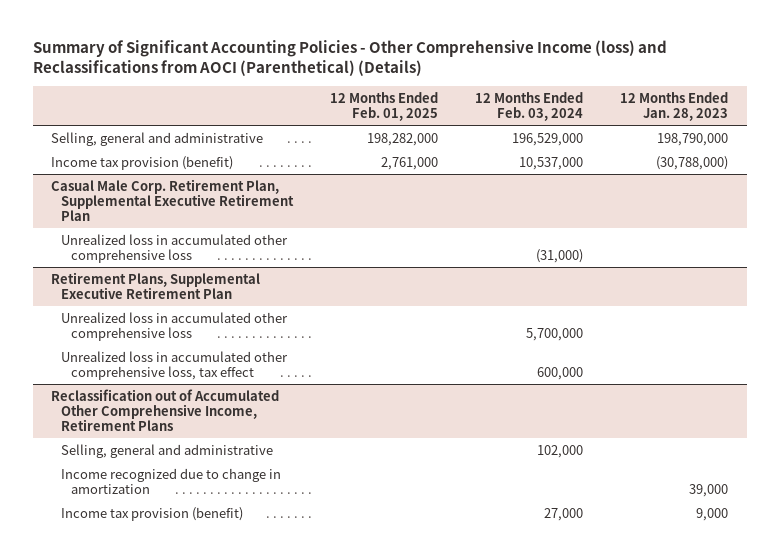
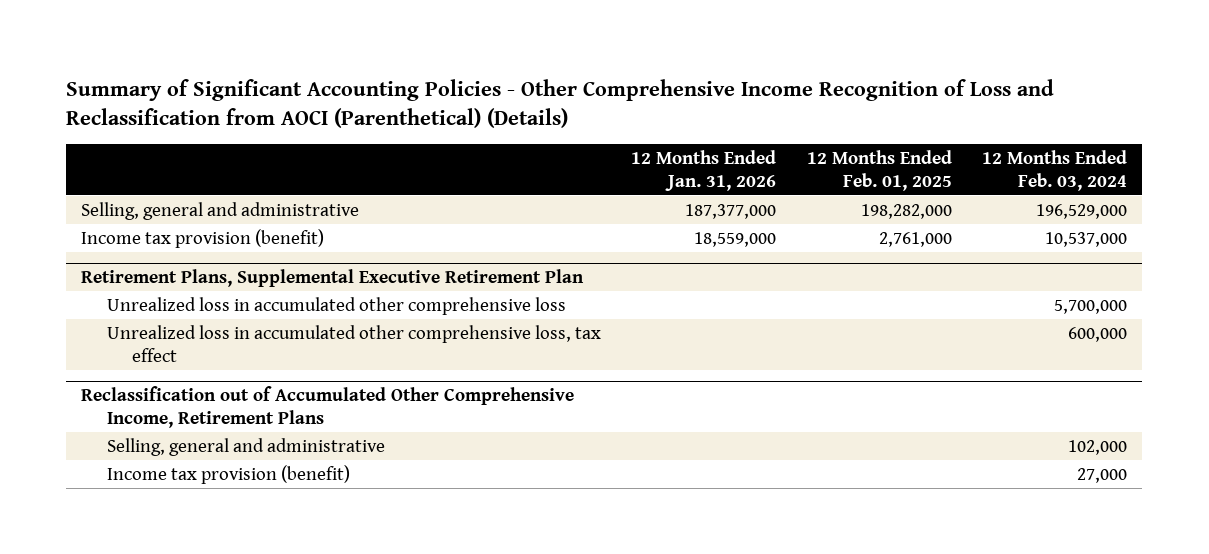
- Summary of Significant Accounting Policies - Other Comprehensive Income (loss) and Reclassifications from AOCI (Parenthetical) (Details)
+ Summary of Significant Accounting Policies - Other Comprehensive Income Recognition of Loss and Reclassification from AOCI (Parenthetical) (Details)
- | 12 Months Ended Feb. 01, 2025 | 12 Months Ended Feb. 03, 2024 | 12 Months Ended Jan. 28, 2023
+ | 12 Months Ended Jan. 31, 2026 | 12 Months Ended Feb. 01, 2025 | 12 Months Ended Feb. 03, 2024
- Casual Male Corp. Retirement Plan, Supplemental Executive Retirement Plan
- Unrealized loss in accumulated other comprehensive loss | | (31,000) |
@ Reclassification out of Accumulated Other Comprehensive Income, Retirement Plans
- Income recognized due to change in amortization | | | 39,000

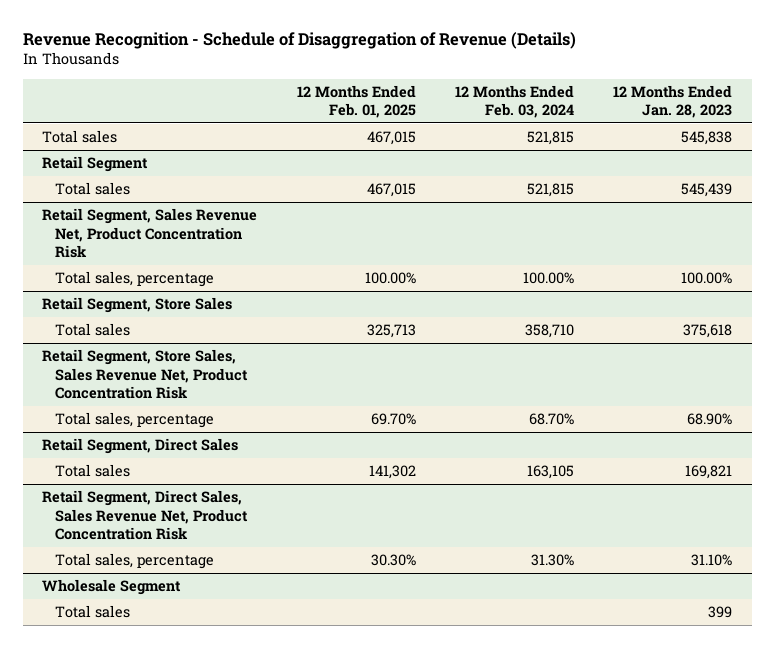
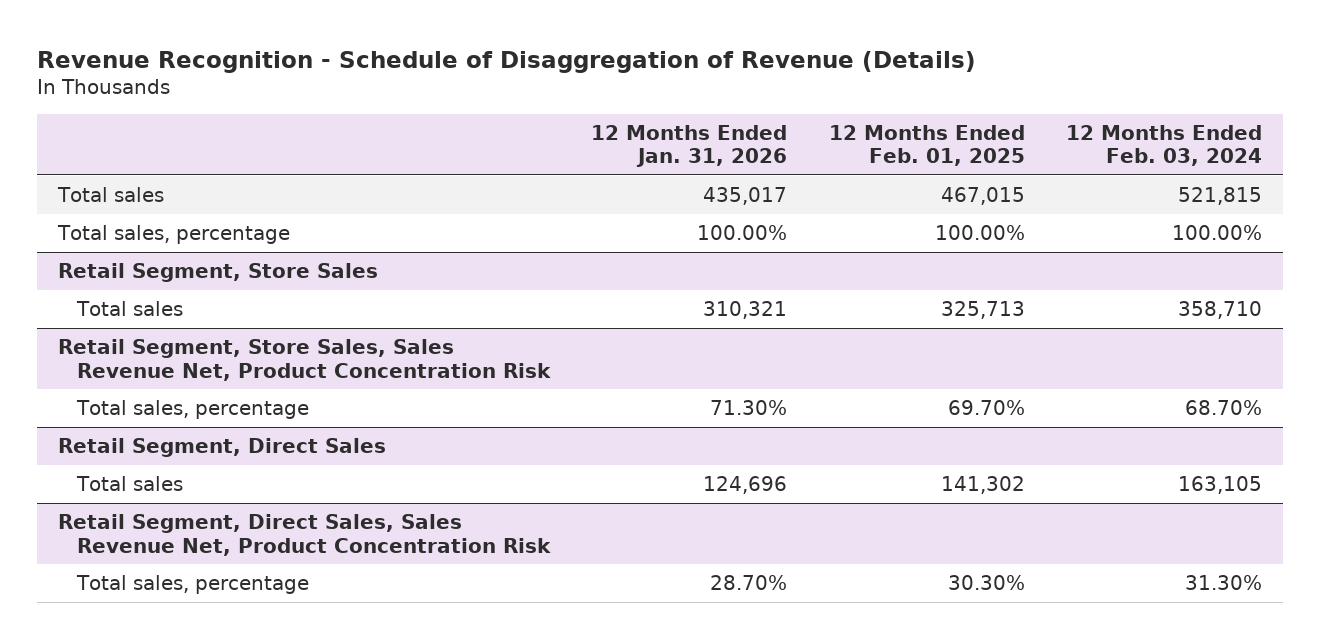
- | 12 Months Ended Feb. 01, 2025 | 12 Months Ended Feb. 03, 2024 | 12 Months Ended Jan. 28, 2023
+ | 12 Months Ended Jan. 31, 2026 | 12 Months Ended Feb. 01, 2025 | 12 Months Ended Feb. 03, 2024
- Retail Segment
- Total sales | 467,015 | 521,815 | 545,439
- Retail Segment, Sales Revenue Net, Product Concentration Risk
- Wholesale Segment
- Total sales | | | 399

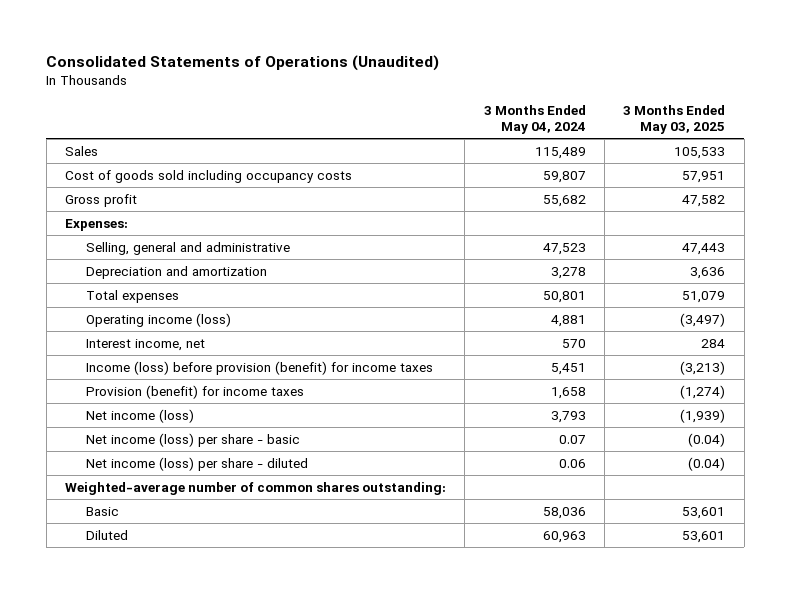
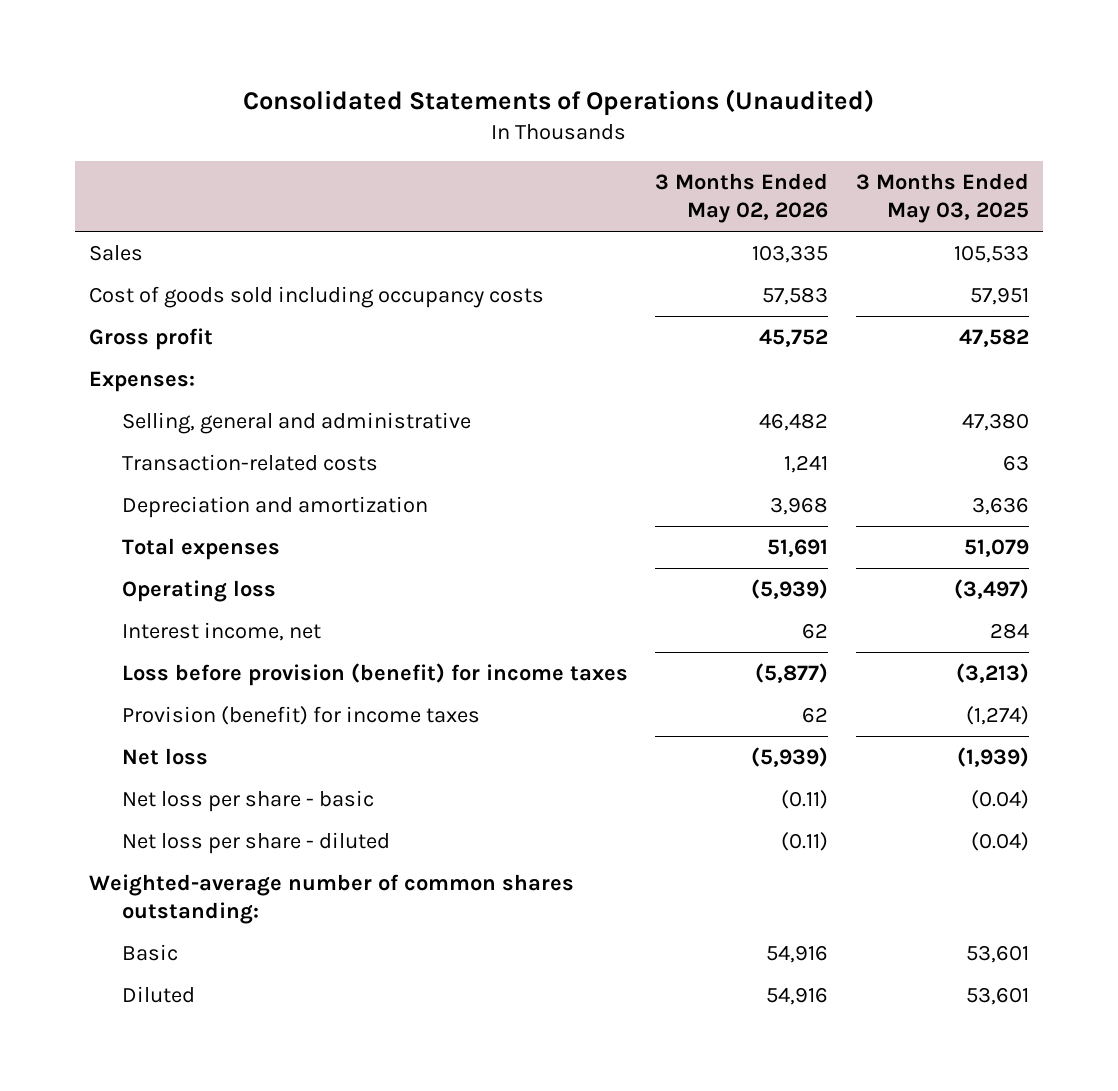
- | 3 Months Ended May 04, 2024 | 3 Months Ended May 03, 2025
+ | 3 Months Ended May 02, 2026 | 3 Months Ended May 03, 2025
- Selling, general and administrative | 47,523 | 47,443
+ Selling, general and administrative | 46,482 | 47,380
+ Transaction-related costs | 1,241 | 63
- Operating income (loss) | 4,881 | (3,497)
+ Operating loss | (5,939) | (3,497)
- Income (loss) before provision (benefit) for income taxes | 5,451 | (3,213)
+ Loss before provision (benefit) for income taxes | (5,877) | (3,213)
- Net income (loss) | 3,793 | (1,939)
- Net income (loss) per share - basic | 0.07 | (0.04)
- Net income (loss) per share - diluted | 0.06 | (0.04)
+ Net loss | (5,939) | (1,939)
+ Net loss per share - basic | (0.11) | (0.04)
+ Net loss per share - diluted | (0.11) | (0.04)

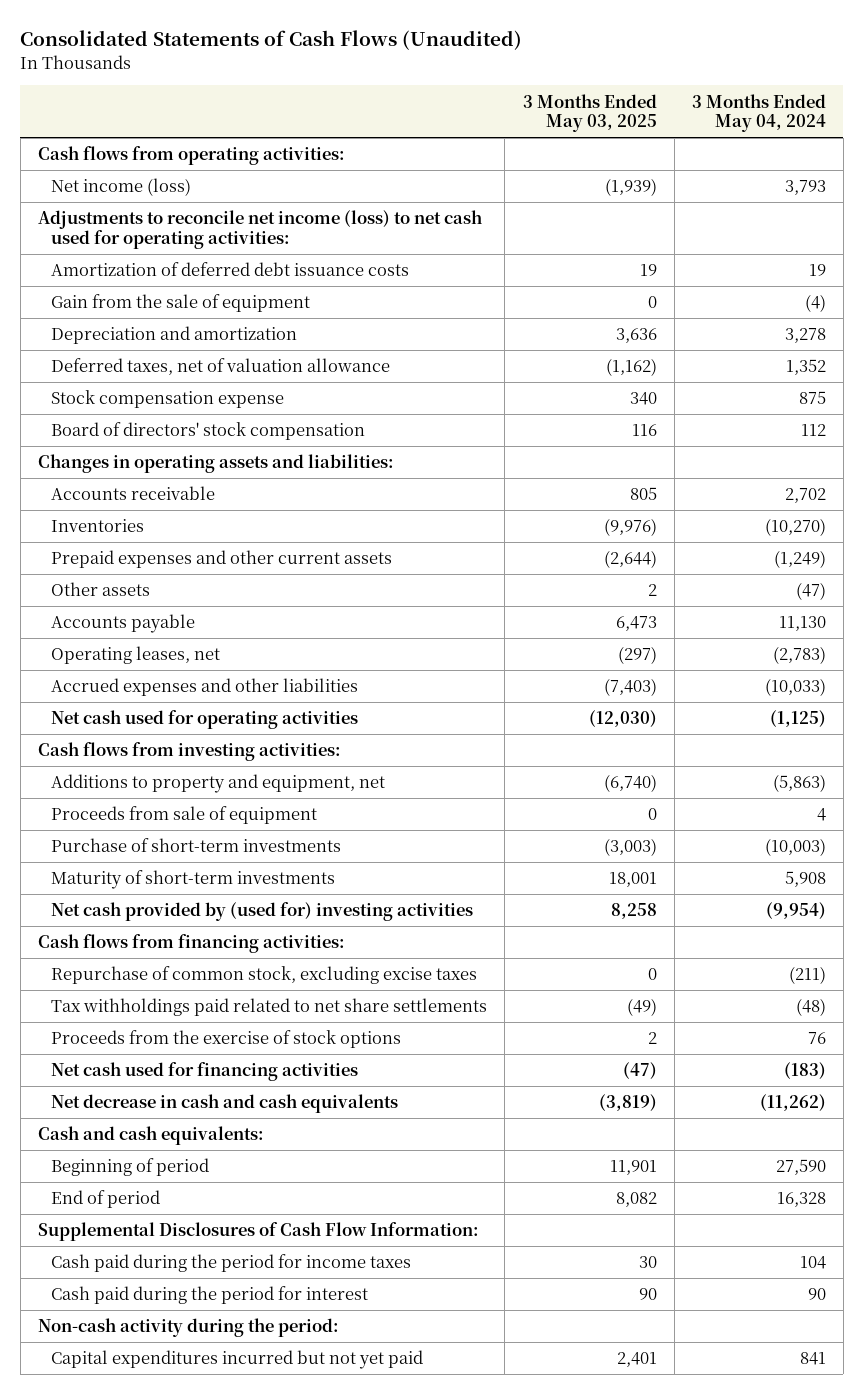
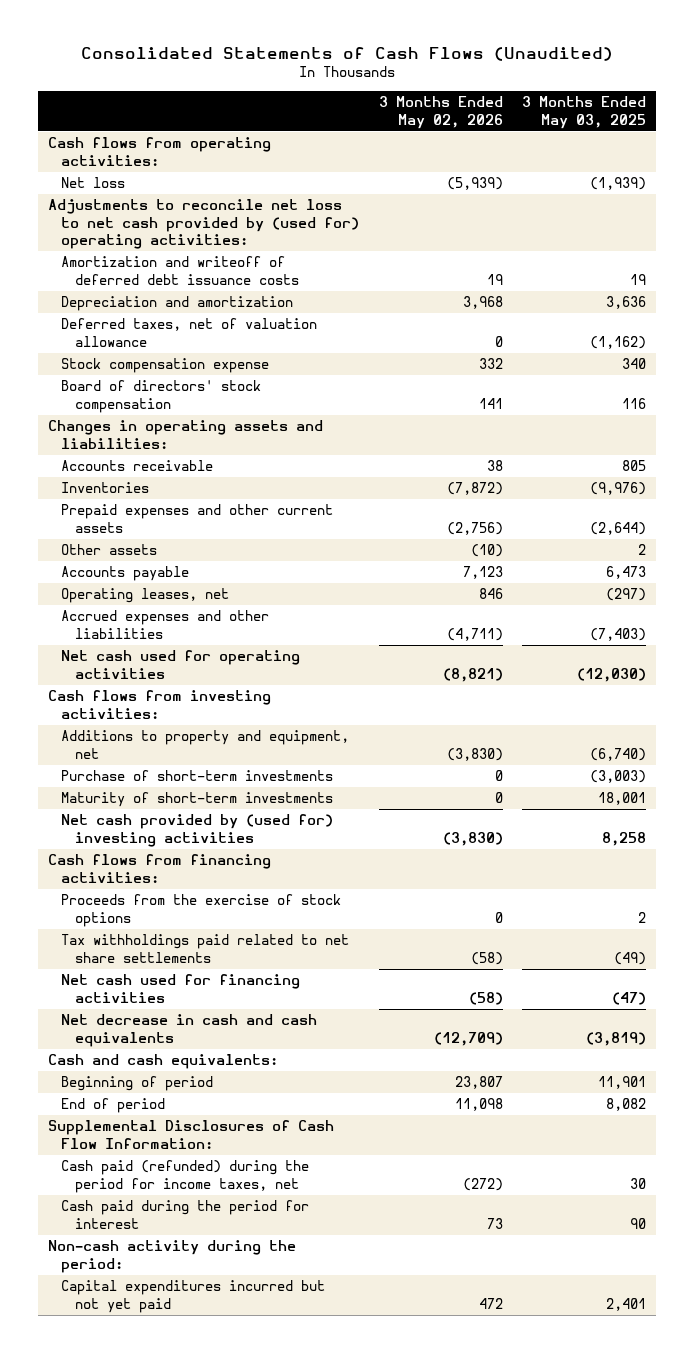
- | 3 Months Ended May 03, 2025 | 3 Months Ended May 04, 2024
+ | 3 Months Ended May 02, 2026 | 3 Months Ended May 03, 2025
- Net income (loss) | (1,939) | 3,793
- Adjustments to reconcile net income (loss) to net cash used for operating activities:
- Amortization of deferred debt issuance costs | 19 | 19
- Gain from the sale of equipment | 0 | (4)
+ Net loss | (5,939) | (1,939)
+ Adjustments to reconcile net loss to net cash provided by (used for) operating activities:
+ Amortization and writeoff of deferred debt issuance costs | 19 | 19
- Proceeds from sale of equipment | 0 | 4
- Repurchase of common stock, excluding excise taxes | 0 | (211)
moved down: Tax withholdings paid related to net share settlements | (58) | (49)
- Cash paid during the period for income taxes | 30 | 104
+ Cash paid (refunded) during the period for income taxes, net | (272) | 30

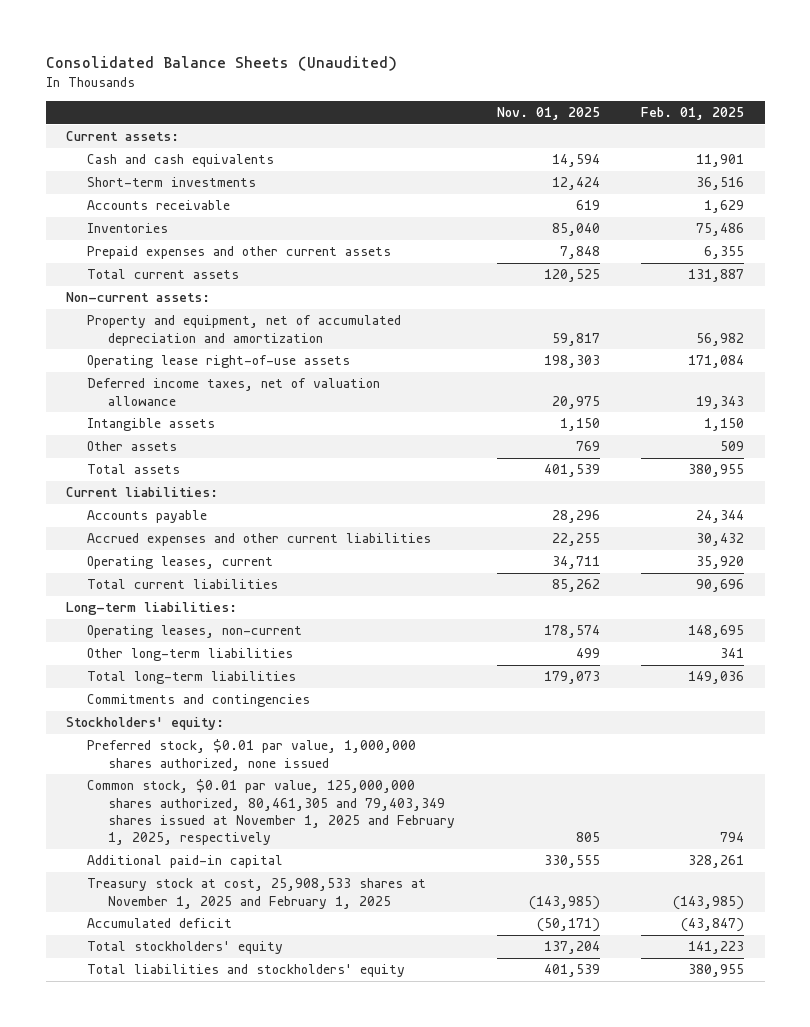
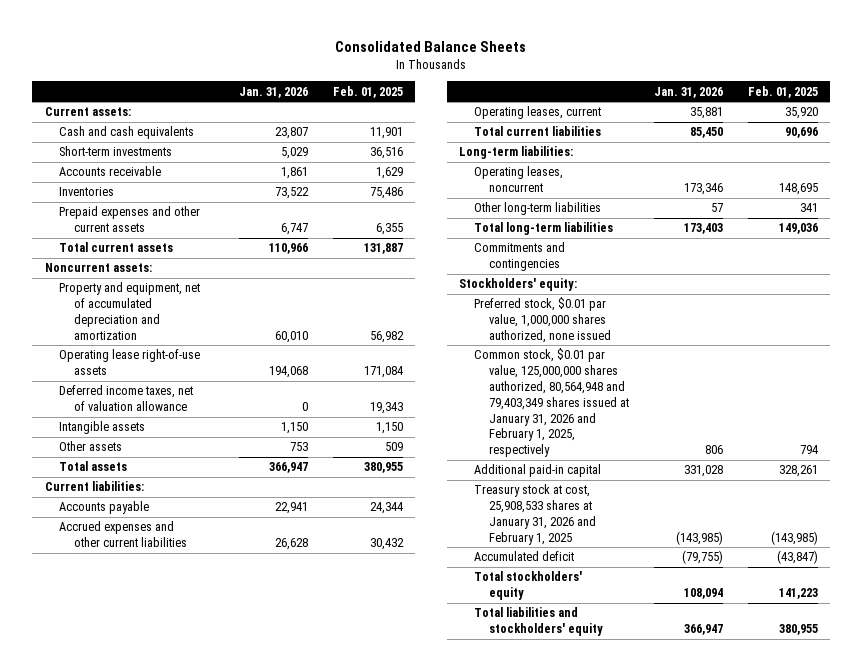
- Consolidated Balance Sheets (Unaudited)
+ Consolidated Balance Sheets
- | Nov. 01, 2025 | Feb. 01, 2025
+ | Jan. 31, 2026 | Feb. 01, 2025
- Non-current assets:
+ Noncurrent assets:
- Operating leases, non-current | 178,574 | 148,695
+ Operating leases, noncurrent | 173,346 | 148,695
- Common stock, $0.01 par value, 125,000,000 shares authorized, 80,461,305 and 79,403,349 shares issued at November 1, 2025 and February 1, 2025, respectively | 805 | 794
+ Common stock, $0.01 par value, 125,000,000 shares authorized, 80,564,948 and 79,403,349 shares issued at January 31, 2026 and February 1, 2025, respectively | 806 | 794
- Treasury stock at cost, 25,908,533 shares at November 1, 2025 and February 1, 2025 | (143,985) | (143,985)
+ Treasury stock at cost, 25,908,533 shares at January 31, 2026 and February 1, 2025 | (143,985) | (143,985)

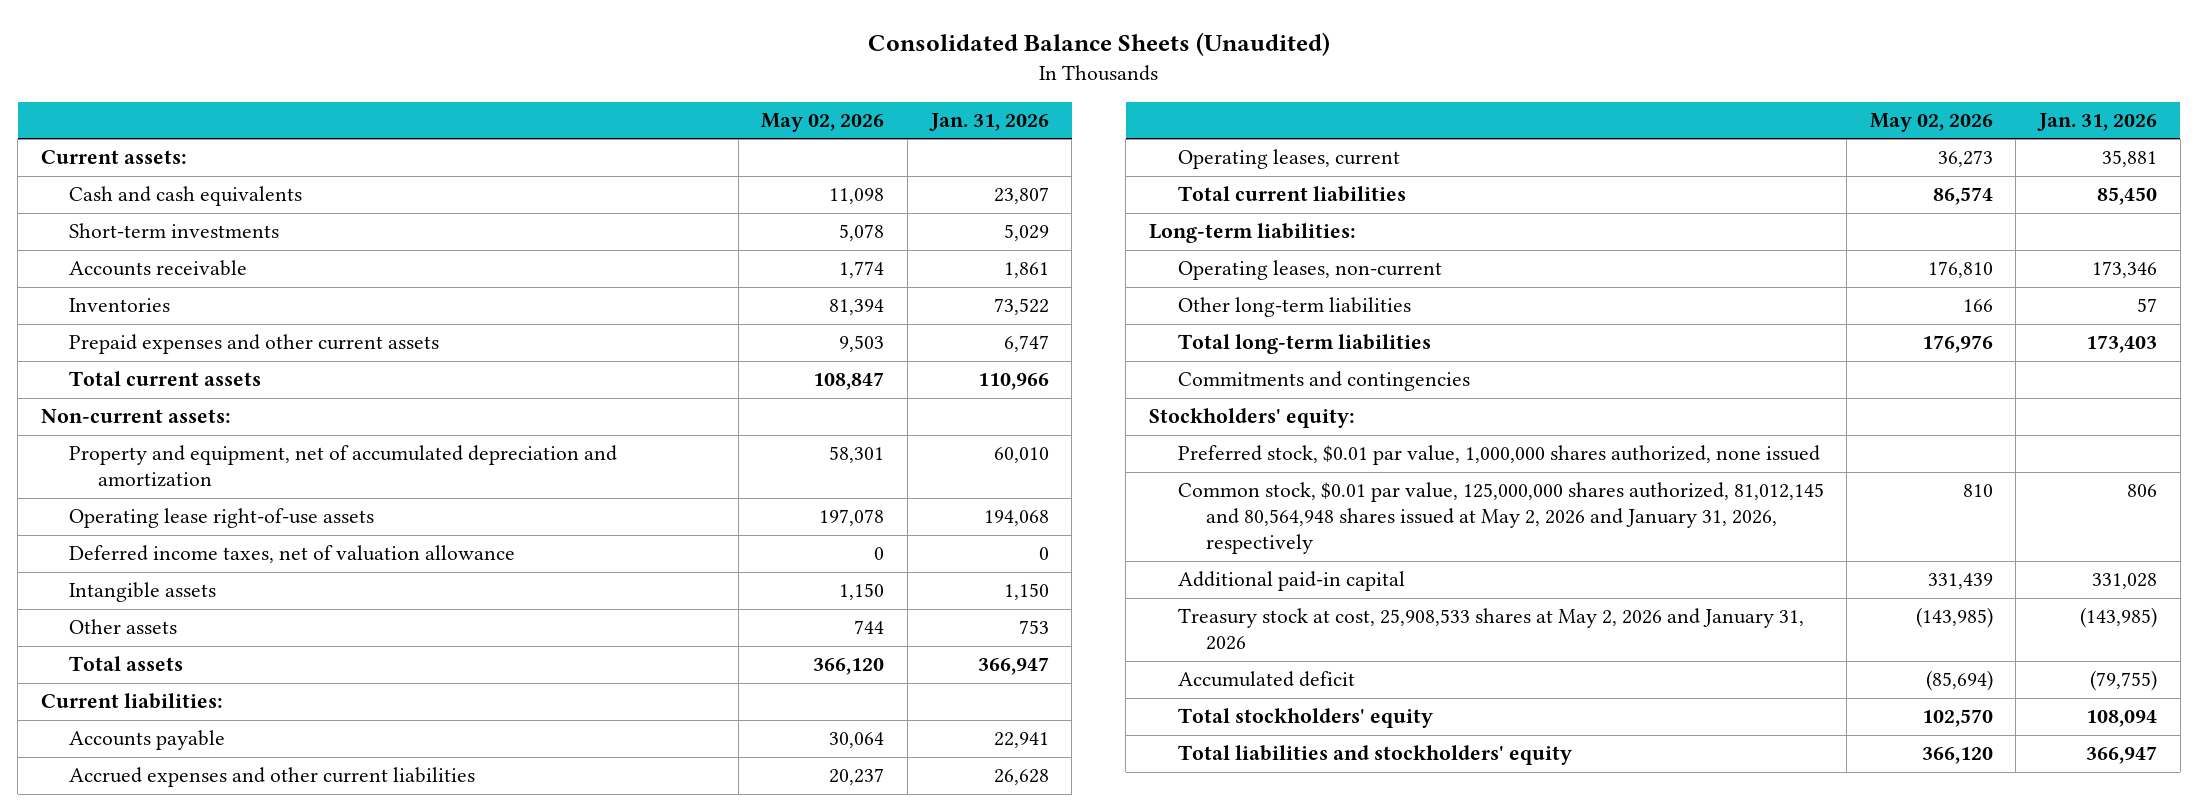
- Consolidated Balance Sheets
+ Consolidated Balance Sheets (Unaudited)
- | Jan. 31, 2026 | Feb. 01, 2025
+ | May 02, 2026 | Jan. 31, 2026
- Noncurrent assets:
+ Non-current assets:
- Operating leases, noncurrent | 173,346 | 148,695
+ Operating leases, non-current | 176,810 | 173,346
- Common stock, $0.01 par value, 125,000,000 shares authorized, 80,564,948 and 79,403,349 shares issued at January 31, 2026 and February 1, 2025, respectively | 806 | 794
+ Common stock, $0.01 par value, 125,000,000 shares authorized, 81,012,145 and 80,564,948 shares issued at May 2, 2026 and January 31, 2026, respectively | 810 | 806
- Treasury stock at cost, 25,908,533 shares at January 31, 2026 and February 1, 2025 | (143,985) | (143,985)
+ Treasury stock at cost, 25,908,533 shares at May 2, 2026 and January 31, 2026 | (143,985) | (143,985)

